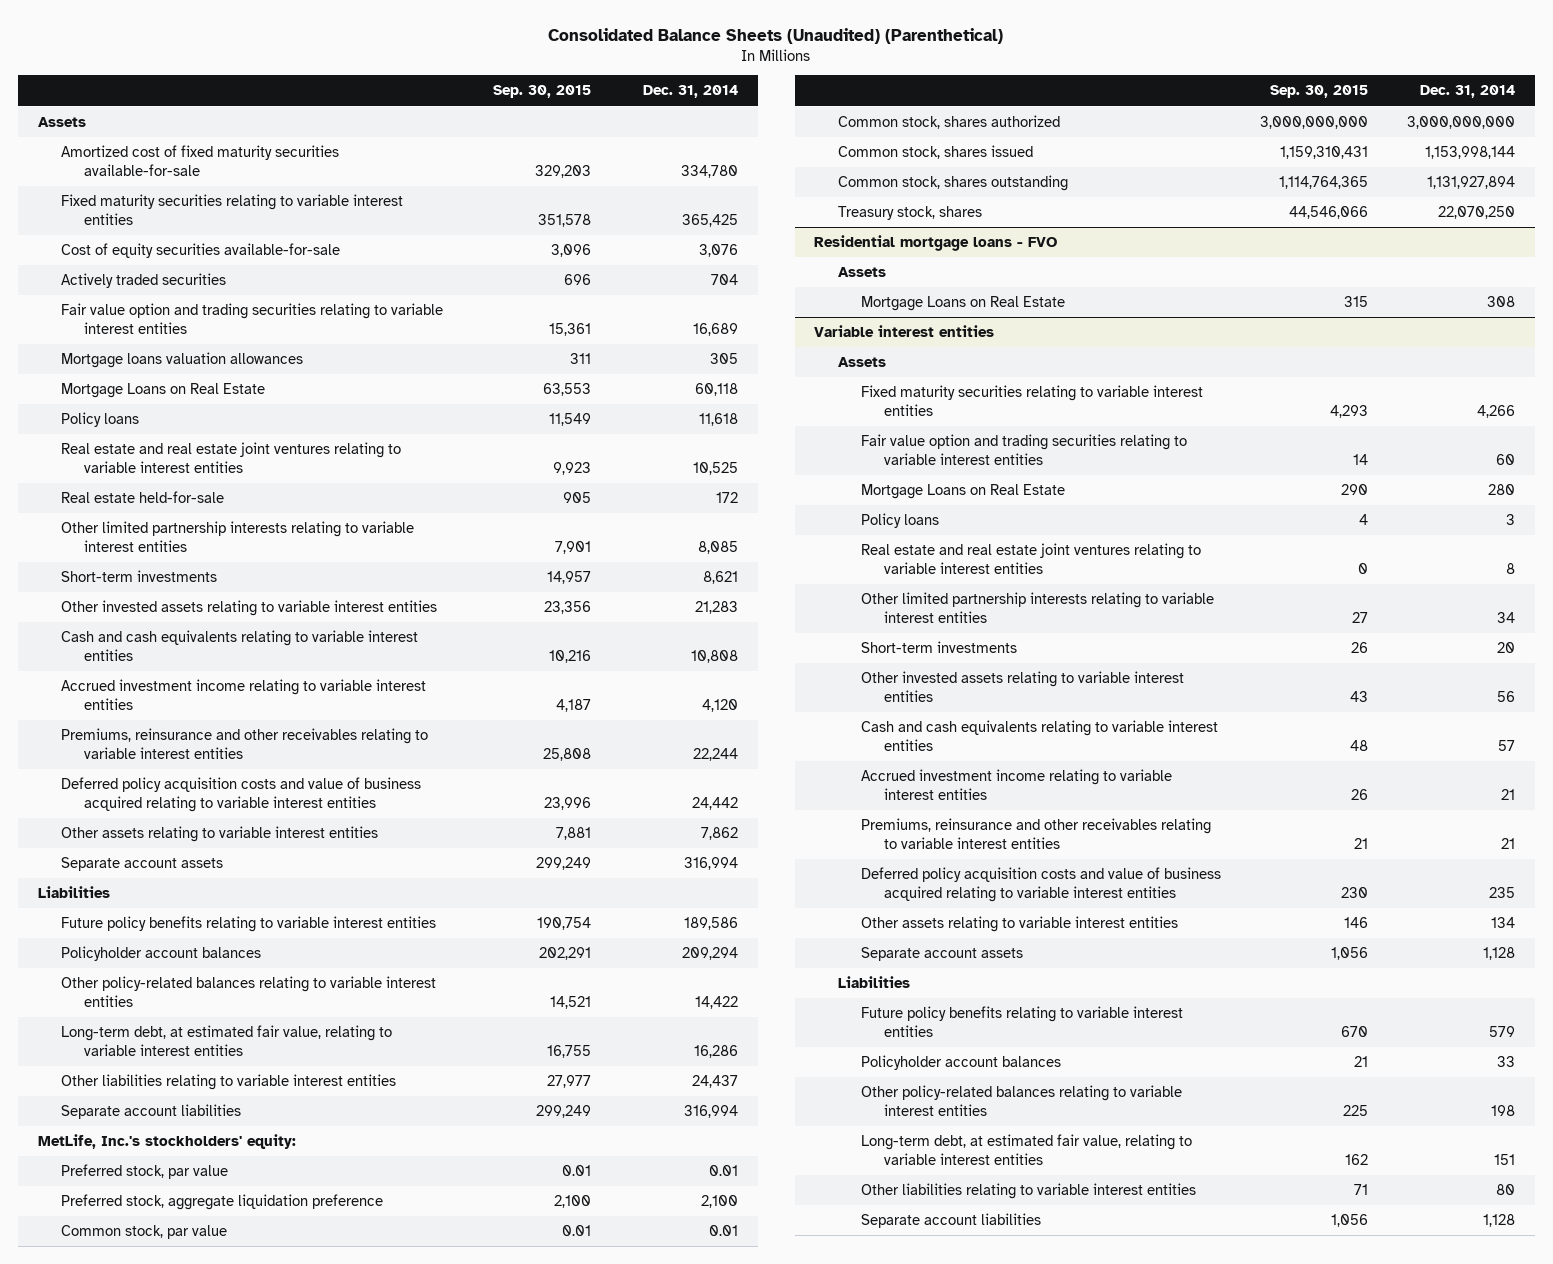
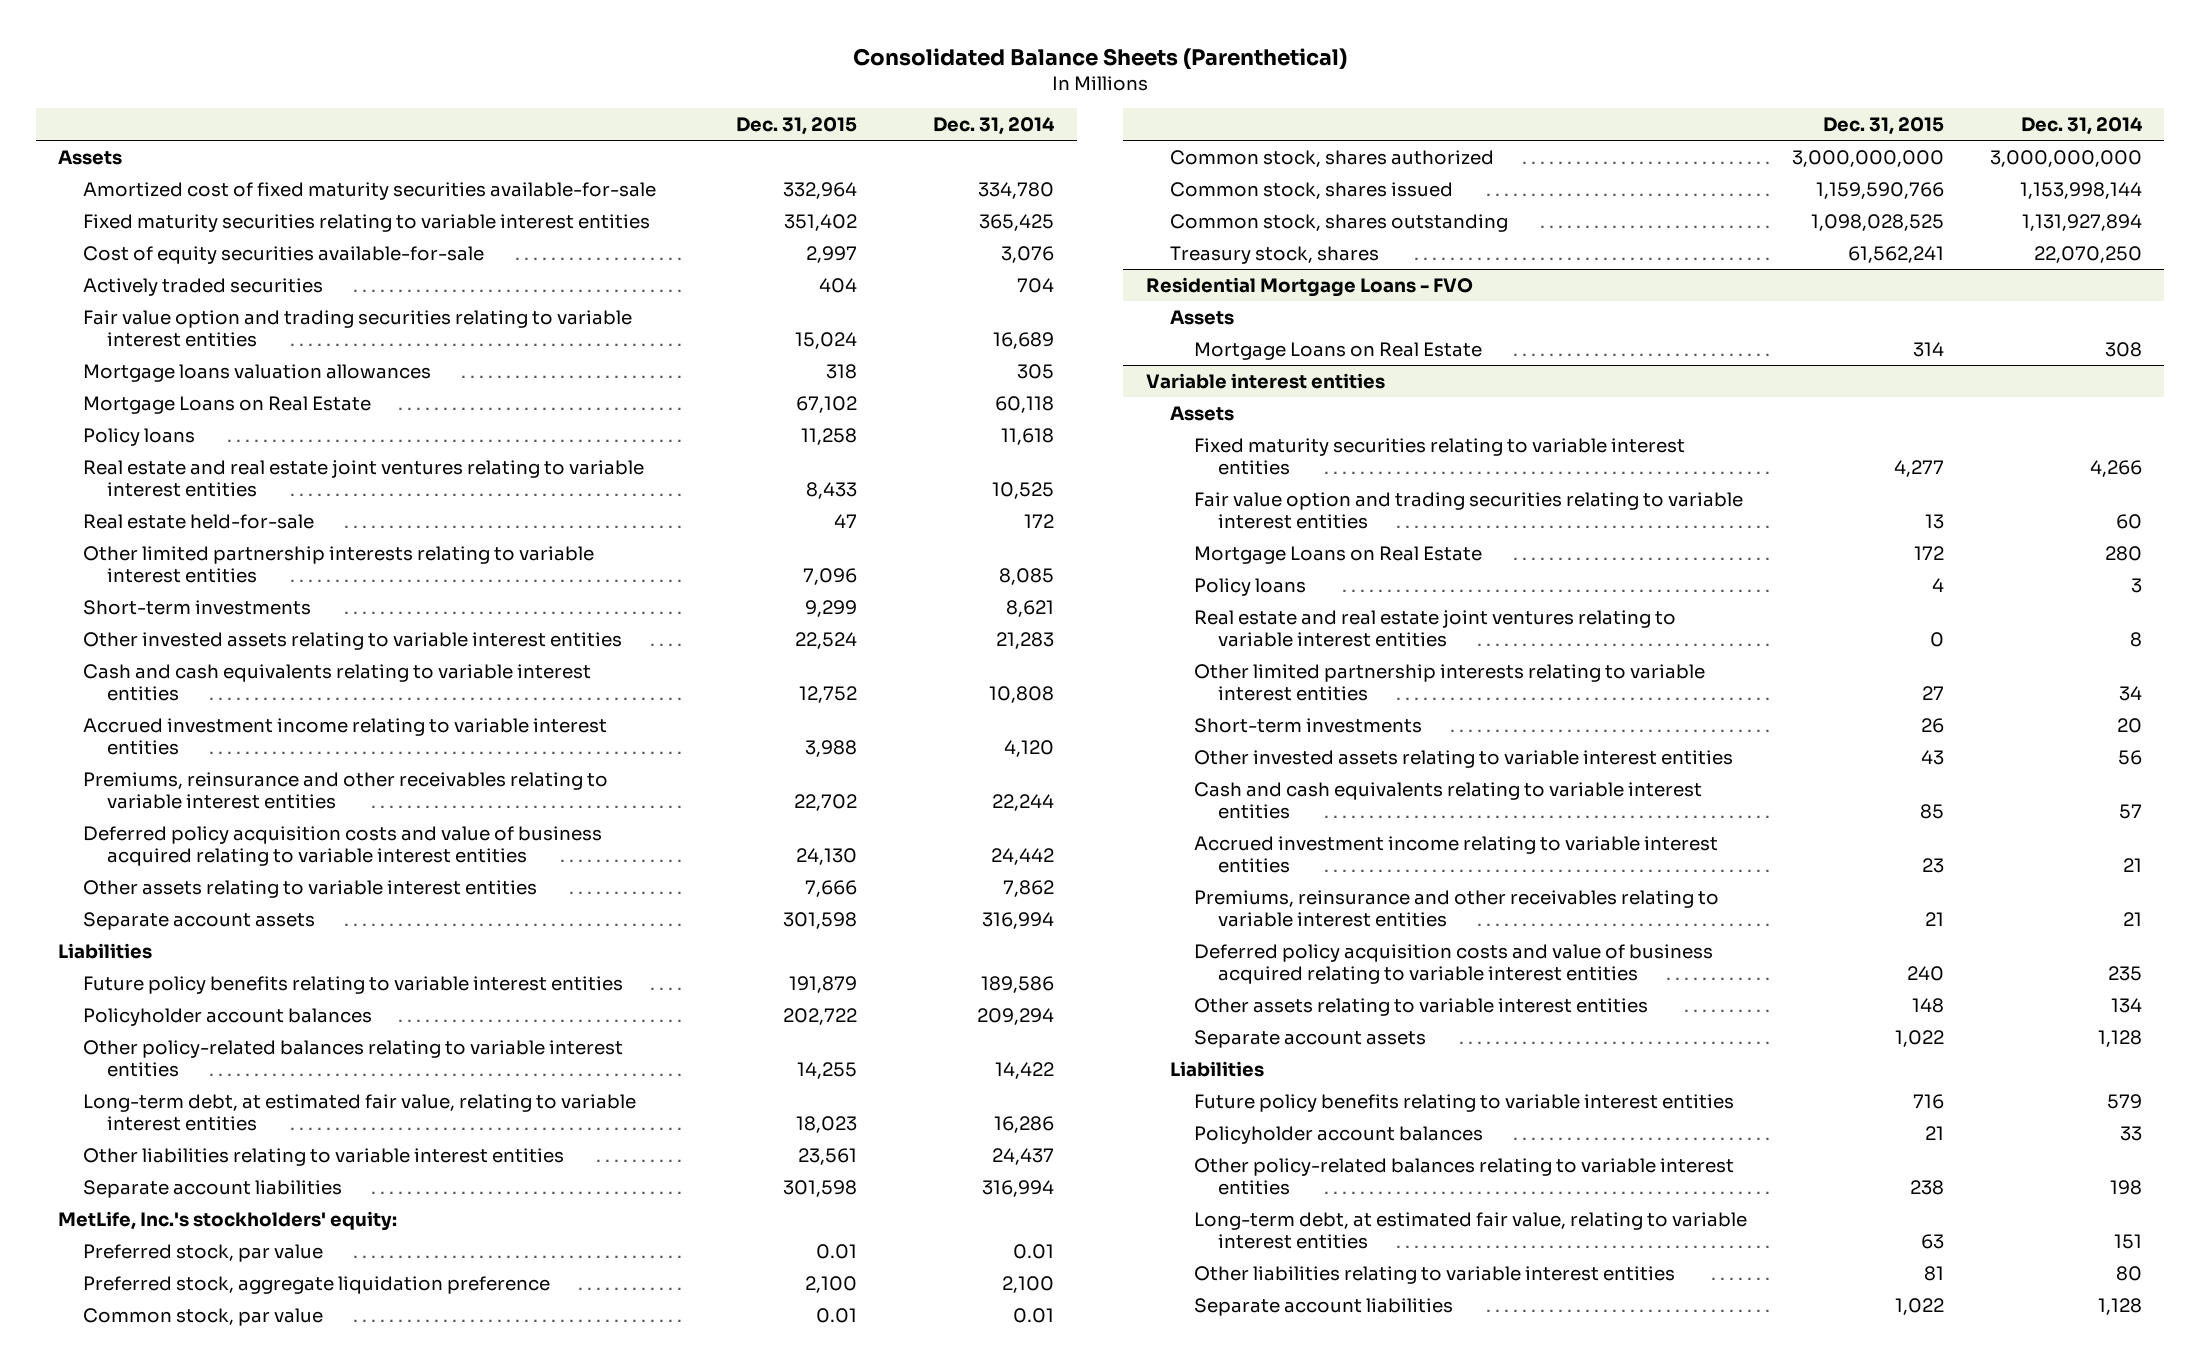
- Consolidated Balance Sheets (Unaudited) (Parenthetical)
+ Consolidated Balance Sheets (Parenthetical)
- | Sep. 30, 2015 | Dec. 31, 2014
+ | Dec. 31, 2015 | Dec. 31, 2014
- Residential mortgage loans - FVO
+ Residential Mortgage Loans - FVO

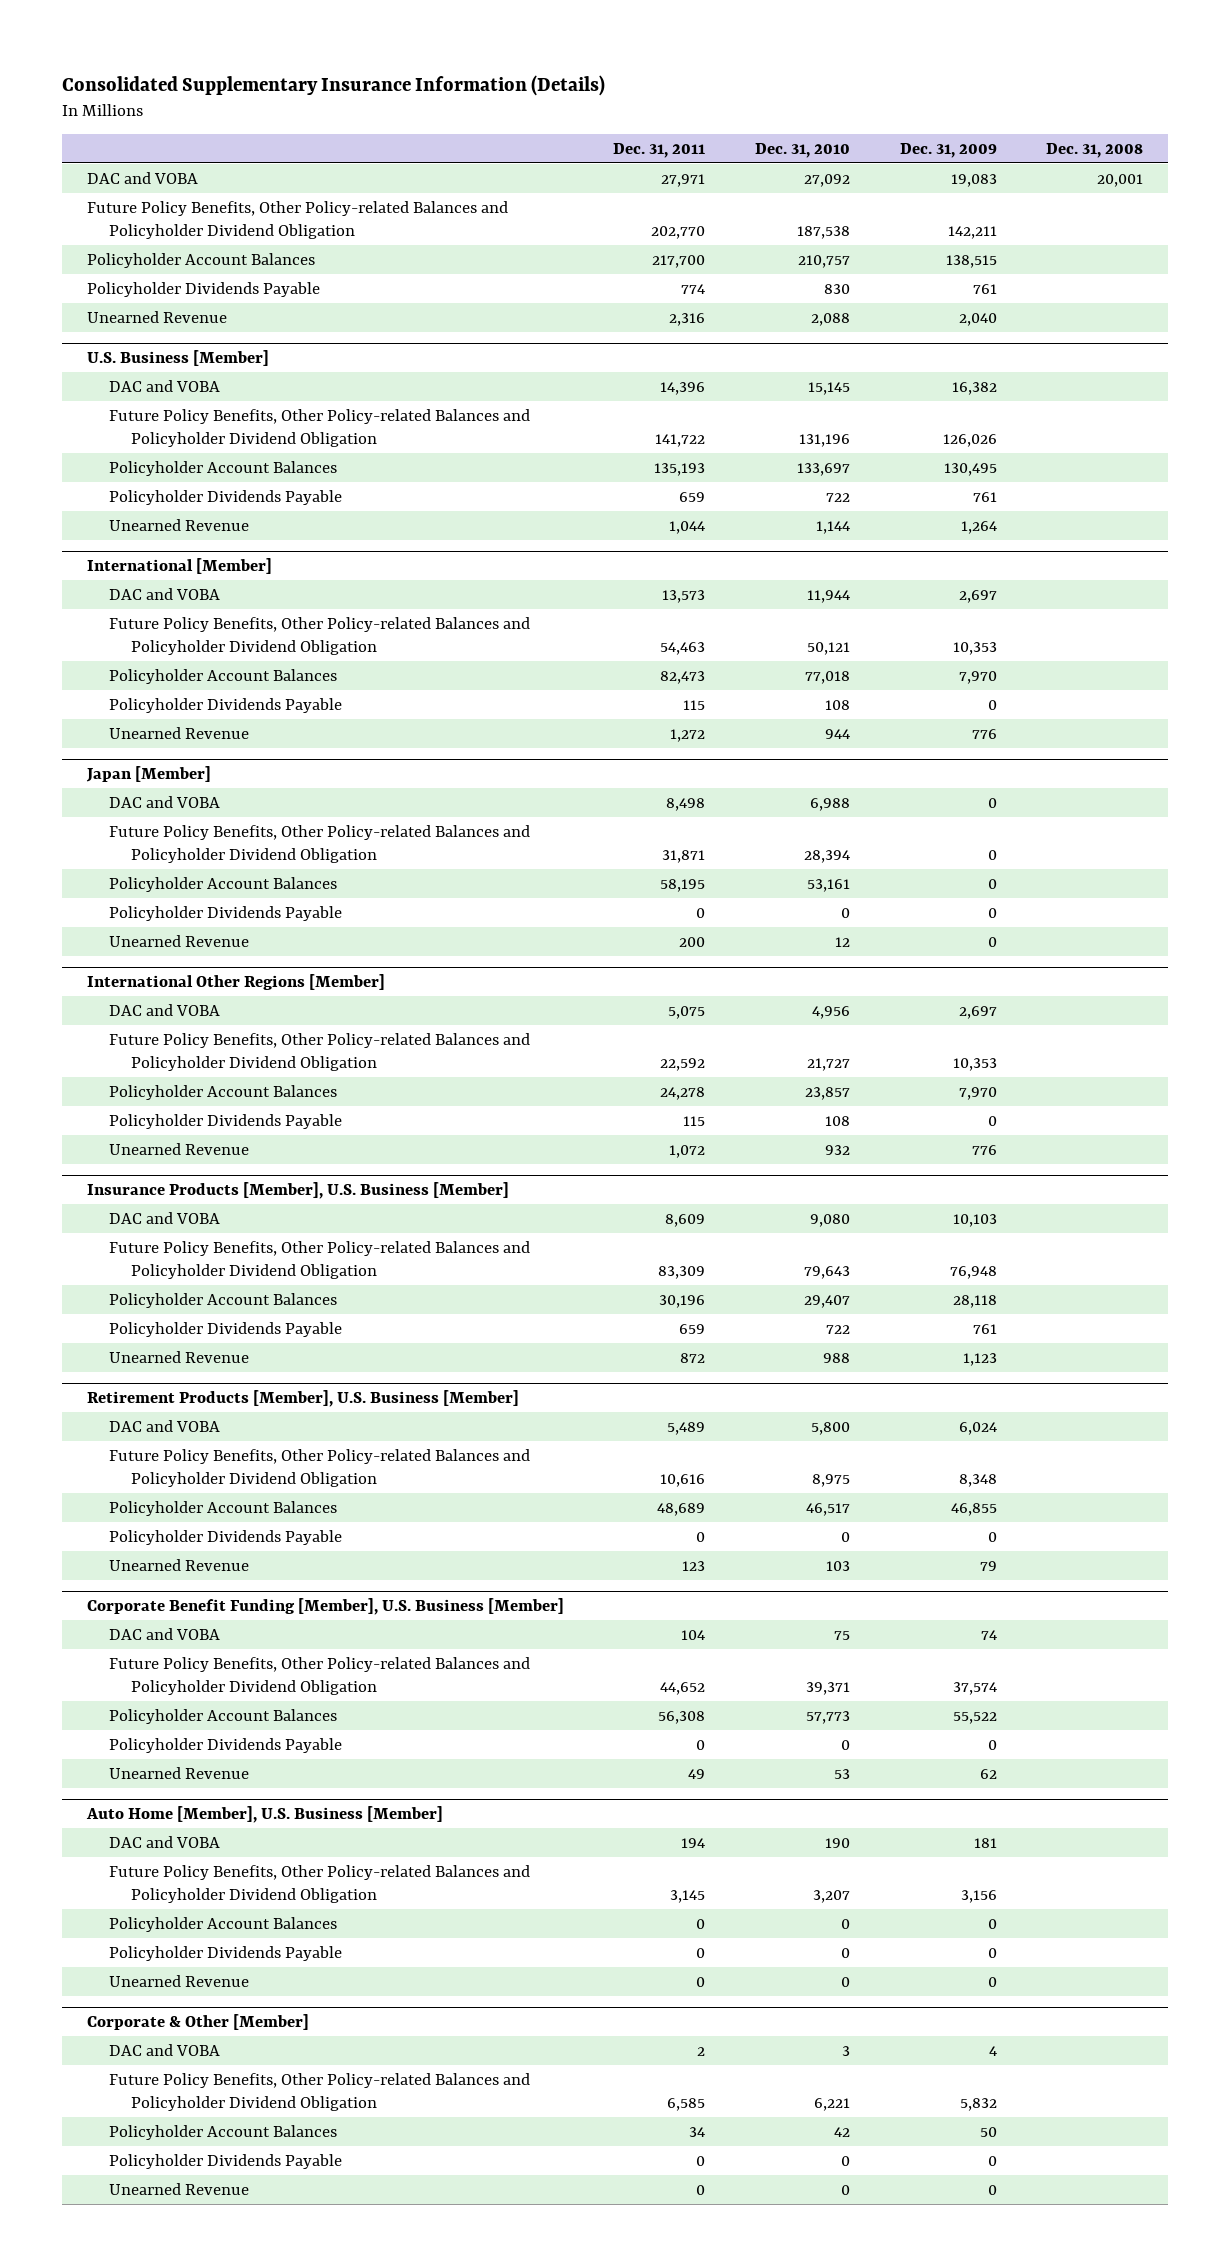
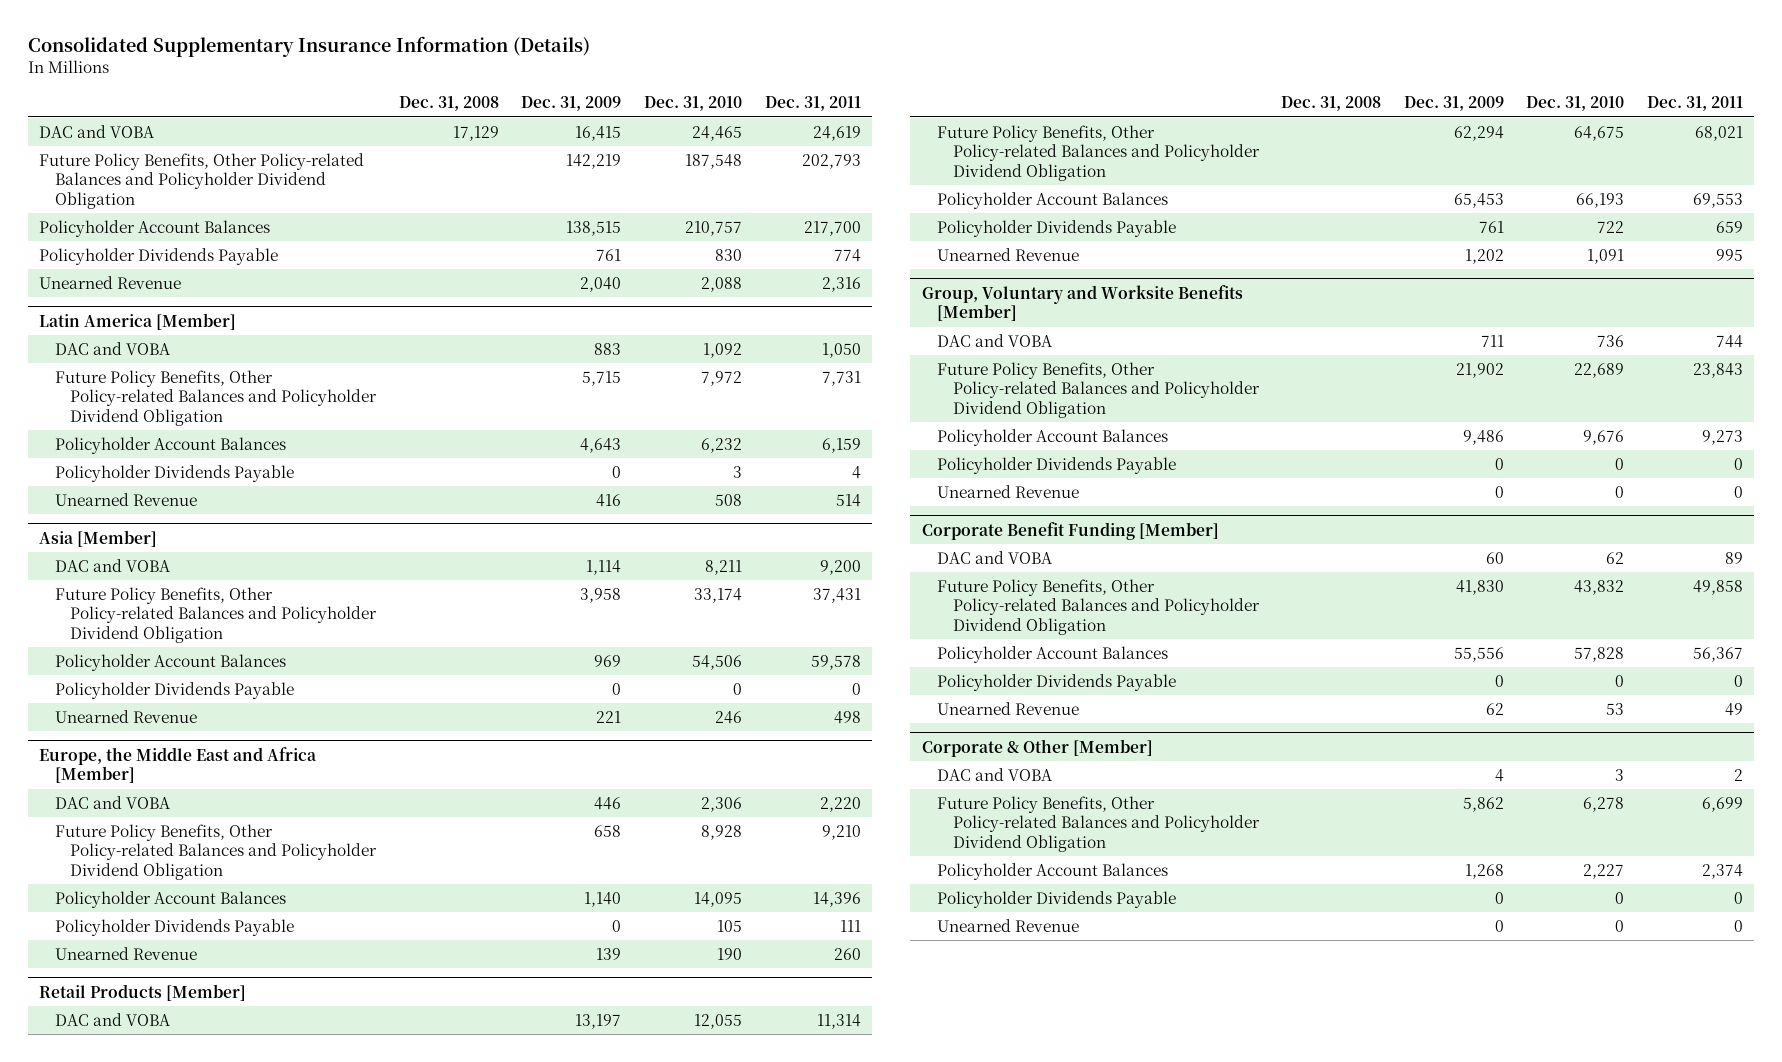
- | Dec. 31, 2011 | Dec. 31, 2010 | Dec. 31, 2009 | Dec. 31, 2008
+ | Dec. 31, 2008 | Dec. 31, 2009 | Dec. 31, 2010 | Dec. 31, 2011
- DAC and VOBA | 27,971 | 27,092 | 19,083 | 20,001
- Future Policy Benefits, Other Policy-related Balances and Policyholder Dividend Obligation | 202,770 | 187,538 | 142,211 |
+ DAC and VOBA | 17,129 | 16,415 | 24,465 | 24,619
+ Future Policy Benefits, Other Policy-related Balances and Policyholder Dividend Obligation | | 142,219 | 187,548 | 202,793
- U.S. Business [Member]
- DAC and VOBA | 14,396 | 15,145 | 16,382 |
- Future Policy Benefits, Other Policy-related Balances and Policyholder Dividend Obligation | 141,722 | 131,196 | 126,026 |
- Policyholder Account Balances | 135,193 | 133,697 | 130,495 |
- Policyholder Dividends Payable | 659 | 722 | 761 |
- Unearned Revenue | 1,044 | 1,144 | 1,264 |
- International [Member]
- DAC and VOBA | 13,573 | 11,944 | 2,697 |
- Future Policy Benefits, Other Policy-related Balances and Policyholder Dividend Obligation | 54,463 | 50,121 | 10,353 |
- Policyholder Account Balances | 82,473 | 77,018 | 7,970 |
- Policyholder Dividends Payable | 115 | 108 | 0 |
- Unearned Revenue | 1,272 | 944 | 776 |
- Japan [Member]
- DAC and VOBA | 8,498 | 6,988 | 0 |
- Future Policy Benefits, Other Policy-related Balances and Policyholder Dividend Obligation | 31,871 | 28,394 | 0 |
- Policyholder Account Balances | 58,195 | 53,161 | 0 |
+ Latin America [Member]
+ DAC and VOBA | | 883 | 1,092 | 1,050
+ Future Policy Benefits, Other Policy-related Balances and Policyholder Dividend Obligation | | 5,715 | 7,972 | 7,731
+ Policyholder Account Balances | | 4,643 | 6,232 | 6,159
+ Policyholder Dividends Payable | | 0 | 3 | 4
+ Unearned Revenue | | 416 | 508 | 514
+ Asia [Member]
+ DAC and VOBA | | 1,114 | 8,211 | 9,200
+ Future Policy Benefits, Other Policy-related Balances and Policyholder Dividend Obligation | | 3,958 | 33,174 | 37,431
+ Policyholder Account Balances | | 969 | 54,506 | 59,578
- Unearned Revenue | 200 | 12 | 0 |
- International Other Regions [Member]
- DAC and VOBA | 5,075 | 4,956 | 2,697 |
- Future Policy Benefits, Other Policy-related Balances and Policyholder Dividend Obligation | 22,592 | 21,727 | 10,353 |
- Policyholder Account Balances | 24,278 | 23,857 | 7,970 |
- Policyholder Dividends Payable | 115 | 108 | 0 |
- Unearned Revenue | 1,072 | 932 | 776 |
- Insurance Products [Member], U.S. Business [Member]
- DAC and VOBA | 8,609 | 9,080 | 10,103 |
- Future Policy Benefits, Other Policy-related Balances and Policyholder Dividend Obligation | 83,309 | 79,643 | 76,948 |
- Policyholder Account Balances | 30,196 | 29,407 | 28,118 |
+ Unearned Revenue | | 221 | 246 | 498
+ Europe, the Middle East and Africa [Member]
+ DAC and VOBA | | 446 | 2,306 | 2,220
+ Future Policy Benefits, Other Policy-related Balances and Policyholder Dividend Obligation | | 658 | 8,928 | 9,210
+ Policyholder Account Balances | | 1,140 | 14,095 | 14,396
+ Policyholder Dividends Payable | | 0 | 105 | 111
+ Unearned Revenue | | 139 | 190 | 260
+ Retail Products [Member]
+ DAC and VOBA | | 13,197 | 12,055 | 11,314
+ Future Policy Benefits, Other Policy-related Balances and Policyholder Dividend Obligation | | 62,294 | 64,675 | 68,021
+ Policyholder Account Balances | | 65,453 | 66,193 | 69,553
- Unearned Revenue | 872 | 988 | 1,123 |
- Retirement Products [Member], U.S. Business [Member]
- DAC and VOBA | 5,489 | 5,800 | 6,024 |
- Future Policy Benefits, Other Policy-related Balances and Policyholder Dividend Obligation | 10,616 | 8,975 | 8,348 |
- Policyholder Account Balances | 48,689 | 46,517 | 46,855 |
+ Unearned Revenue | | 1,202 | 1,091 | 995
+ Group, Voluntary and Worksite Benefits [Member]
+ DAC and VOBA | | 711 | 736 | 744
+ Future Policy Benefits, Other Policy-related Balances and Policyholder Dividend Obligation | | 21,902 | 22,689 | 23,843
+ Policyholder Account Balances | | 9,486 | 9,676 | 9,273
- Unearned Revenue | 123 | 103 | 79 |
- Corporate Benefit Funding [Member], U.S. Business [Member]
- DAC and VOBA | 104 | 75 | 74 |
- Future Policy Benefits, Other Policy-related Balances and Policyholder Dividend Obligation | 44,652 | 39,371 | 37,574 |
- Policyholder Account Balances | 56,308 | 57,773 | 55,522 |
+ Unearned Revenue | | 0 | 0 | 0
+ Corporate Benefit Funding [Member]
+ DAC and VOBA | | 60 | 62 | 89
+ Future Policy Benefits, Other Policy-related Balances and Policyholder Dividend Obligation | | 41,830 | 43,832 | 49,858
+ Policyholder Account Balances | | 55,556 | 57,828 | 56,367
- Auto Home [Member], U.S. Business [Member]
- DAC and VOBA | 194 | 190 | 181 |
- Future Policy Benefits, Other Policy-related Balances and Policyholder Dividend Obligation | 3,145 | 3,207 | 3,156 |
- Policyholder Account Balances | 0 | 0 | 0 |
- Policyholder Dividends Payable | 0 | 0 | 0 |
- Unearned Revenue | 0 | 0 | 0 |
@ Corporate & Other [Member]
- Future Policy Benefits, Other Policy-related Balances and Policyholder Dividend Obligation | 6,585 | 6,221 | 5,832 |
- Policyholder Account Balances | 34 | 42 | 50 |
+ Future Policy Benefits, Other Policy-related Balances and Policyholder Dividend Obligation | | 5,862 | 6,278 | 6,699
+ Policyholder Account Balances | | 1,268 | 2,227 | 2,374

